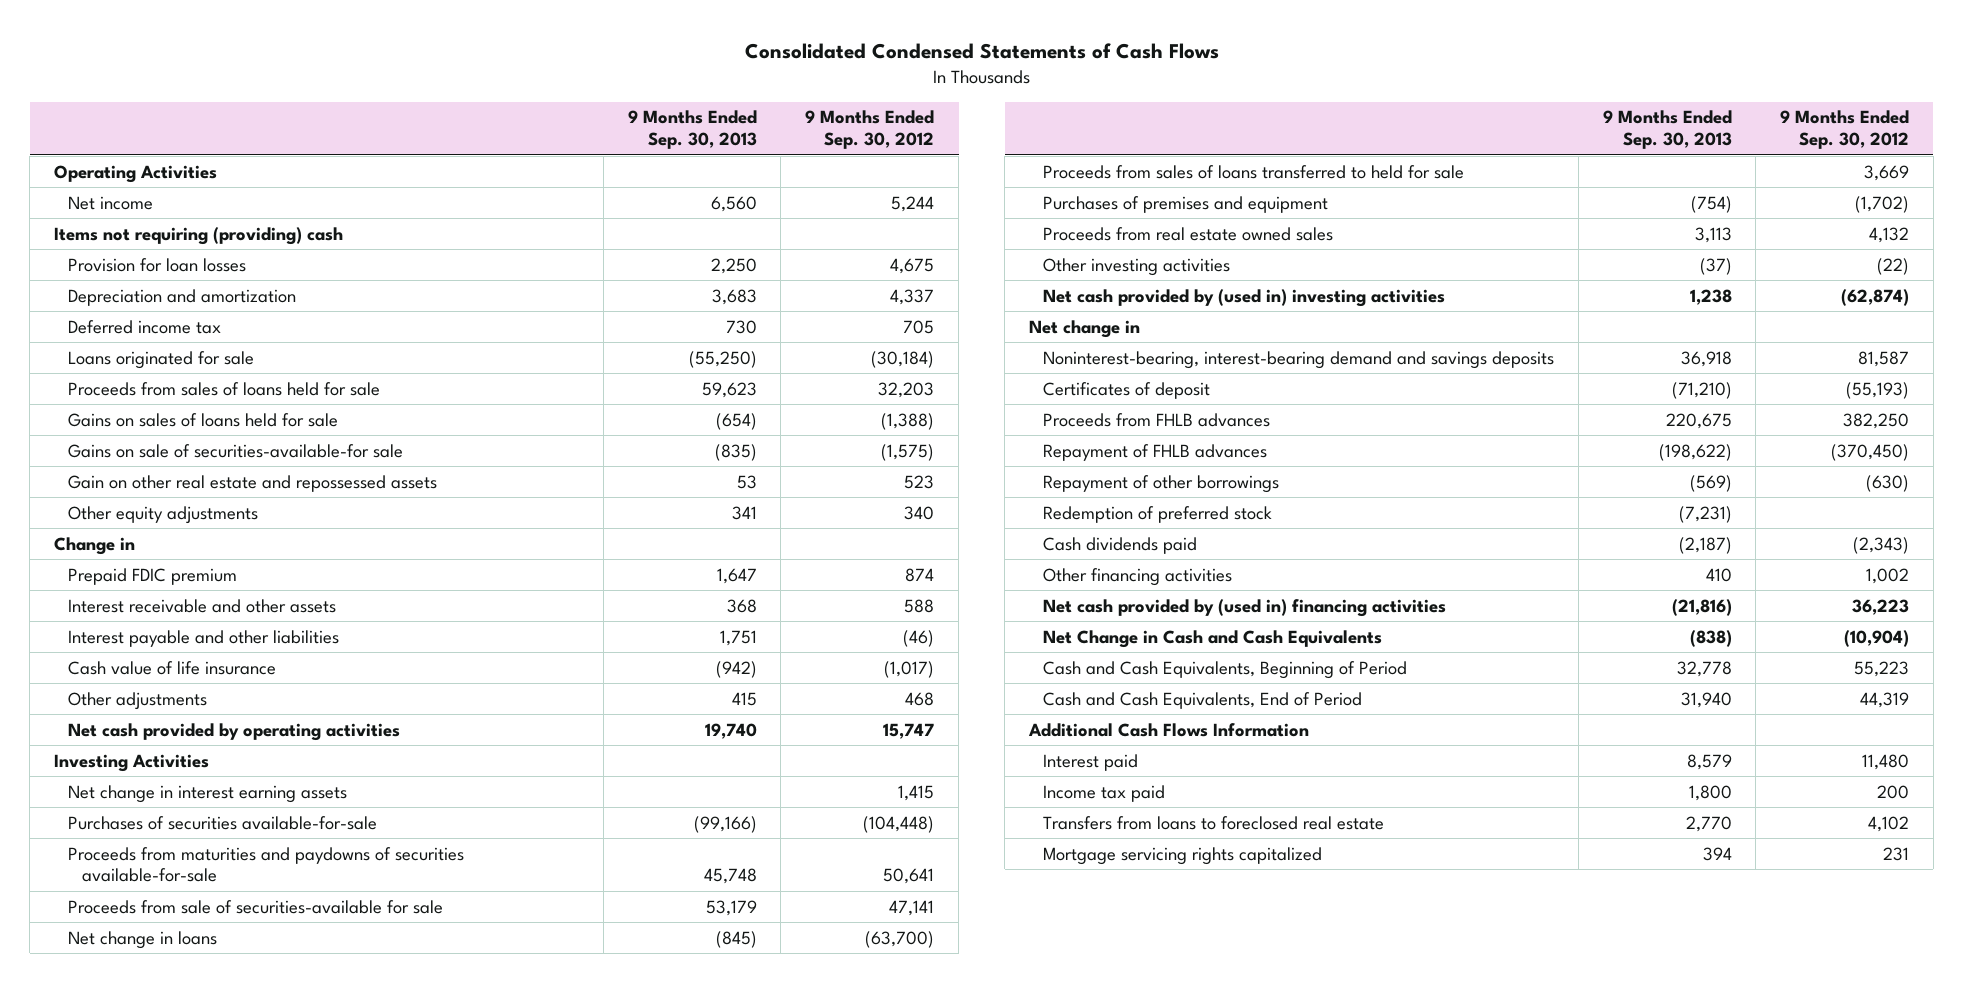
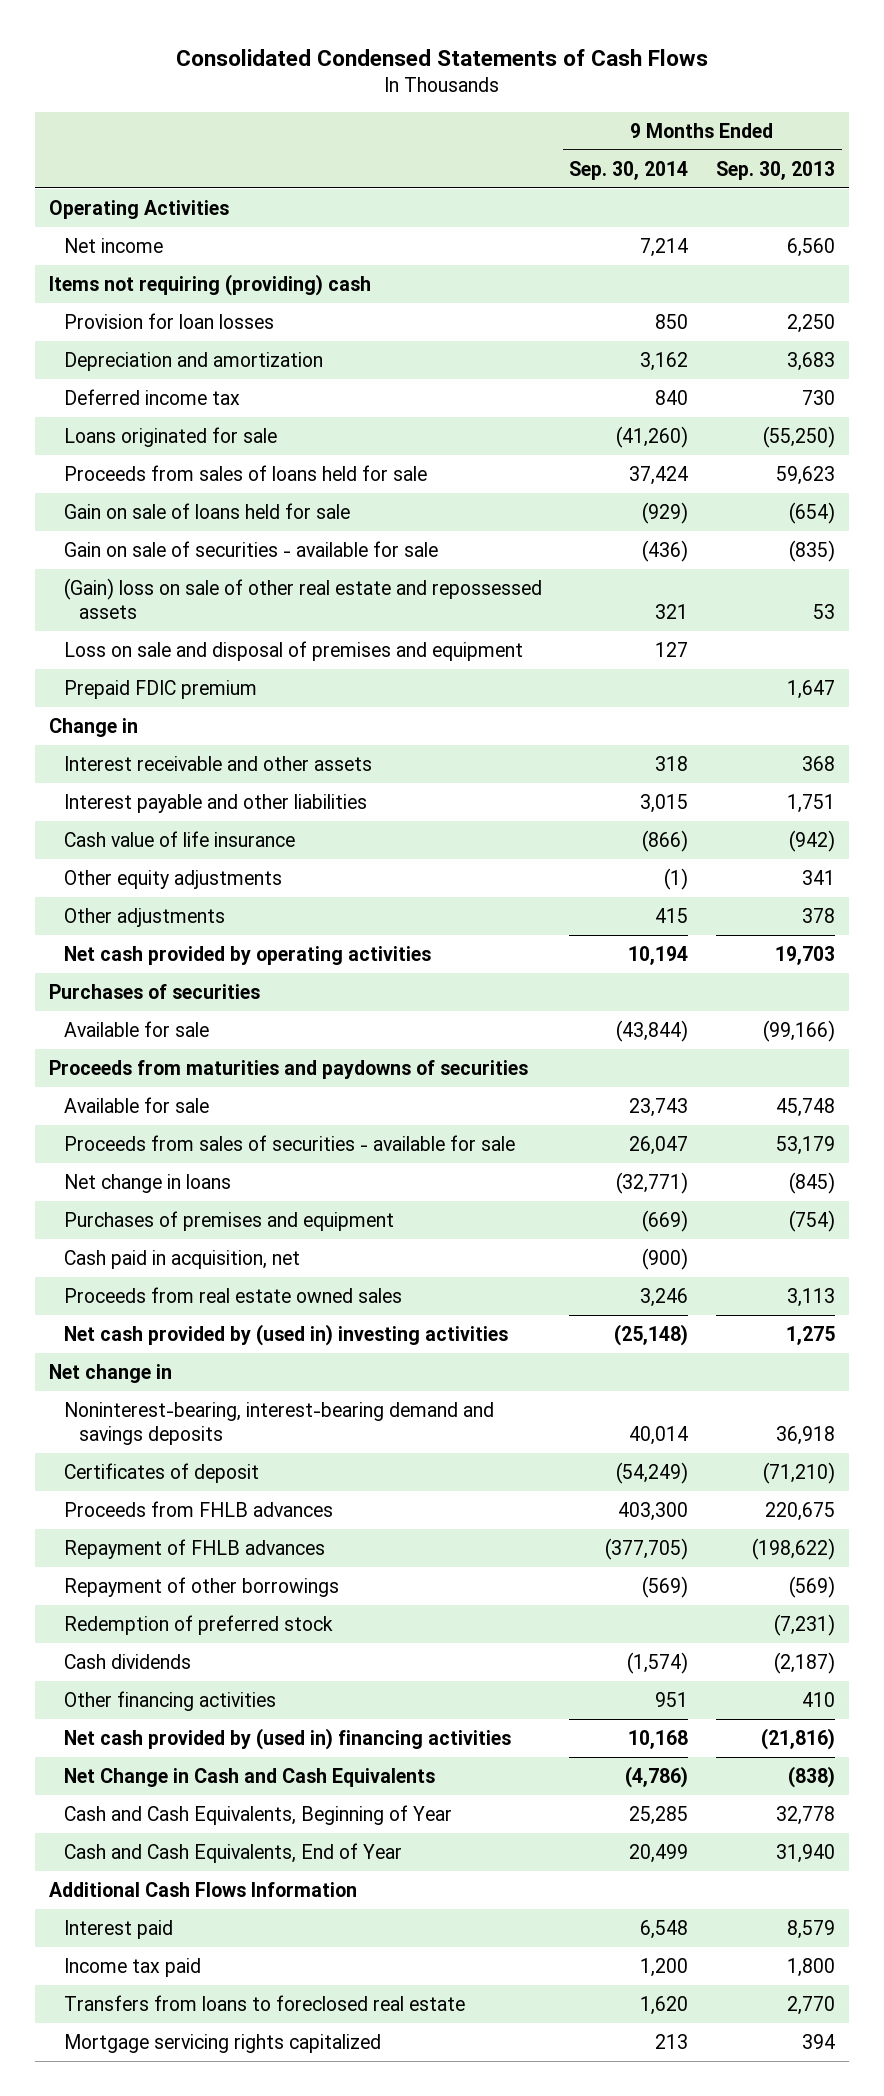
- | 9 Months Ended Sep. 30, 2013 | 9 Months Ended Sep. 30, 2012
+ | 9 Months Ended Sep. 30, 2014 | 9 Months Ended Sep. 30, 2013
- Gains on sales of loans held for sale | (654) | (1,388)
- Gains on sale of securities-available-for sale | (835) | (1,575)
- Gain on other real estate and repossessed assets | 53 | 523
+ Gain on sale of loans held for sale | (929) | (654)
+ Gain on sale of securities - available for sale | (436) | (835)
+ (Gain) loss on sale of other real estate and repossessed assets | 321 | 53
+ Loss on sale and disposal of premises and equipment | 127 |
moved down: Change in
- Other adjustments | 415 | 468
- Net cash provided by operating activities | 19,740 | 15,747
- Investing Activities
- Net change in interest earning assets | | 1,415
- Purchases of securities available-for-sale | (99,166) | (104,448)
- Proceeds from maturities and paydowns of securities available-for-sale | 45,748 | 50,641
- Proceeds from sale of securities-available for sale | 53,179 | 47,141
moved down: Other equity adjustments | (1) | 341
+ Other adjustments | 415 | 378
+ Net cash provided by operating activities | 10,194 | 19,703
+ Purchases of securities
+ Available for sale | (43,844) | (99,166)
+ Proceeds from maturities and paydowns of securities
+ Available for sale | 23,743 | 45,748
+ Proceeds from sales of securities - available for sale | 26,047 | 53,179
- Proceeds from sales of loans transferred to held for sale | | 3,669
+ Cash paid in acquisition, net | (900) |
- Other investing activities | (37) | (22)
- Net cash provided by (used in) investing activities | 1,238 | (62,874)
+ Net cash provided by (used in) investing activities | (25,148) | 1,275
- Cash dividends paid | (2,187) | (2,343)
+ Cash dividends | (1,574) | (2,187)
- Cash and Cash Equivalents, Beginning of Period | 32,778 | 55,223
- Cash and Cash Equivalents, End of Period | 31,940 | 44,319
+ Cash and Cash Equivalents, Beginning of Year | 25,285 | 32,778
+ Cash and Cash Equivalents, End of Year | 20,499 | 31,940

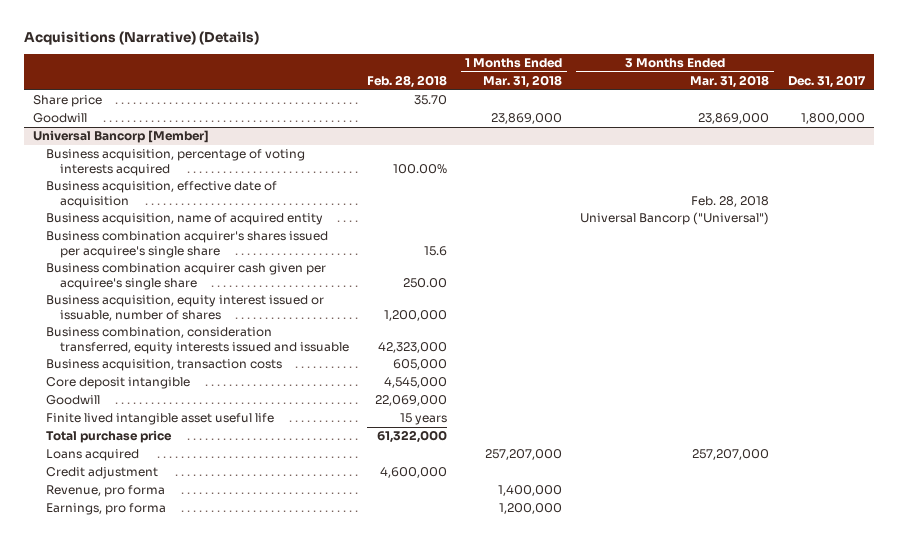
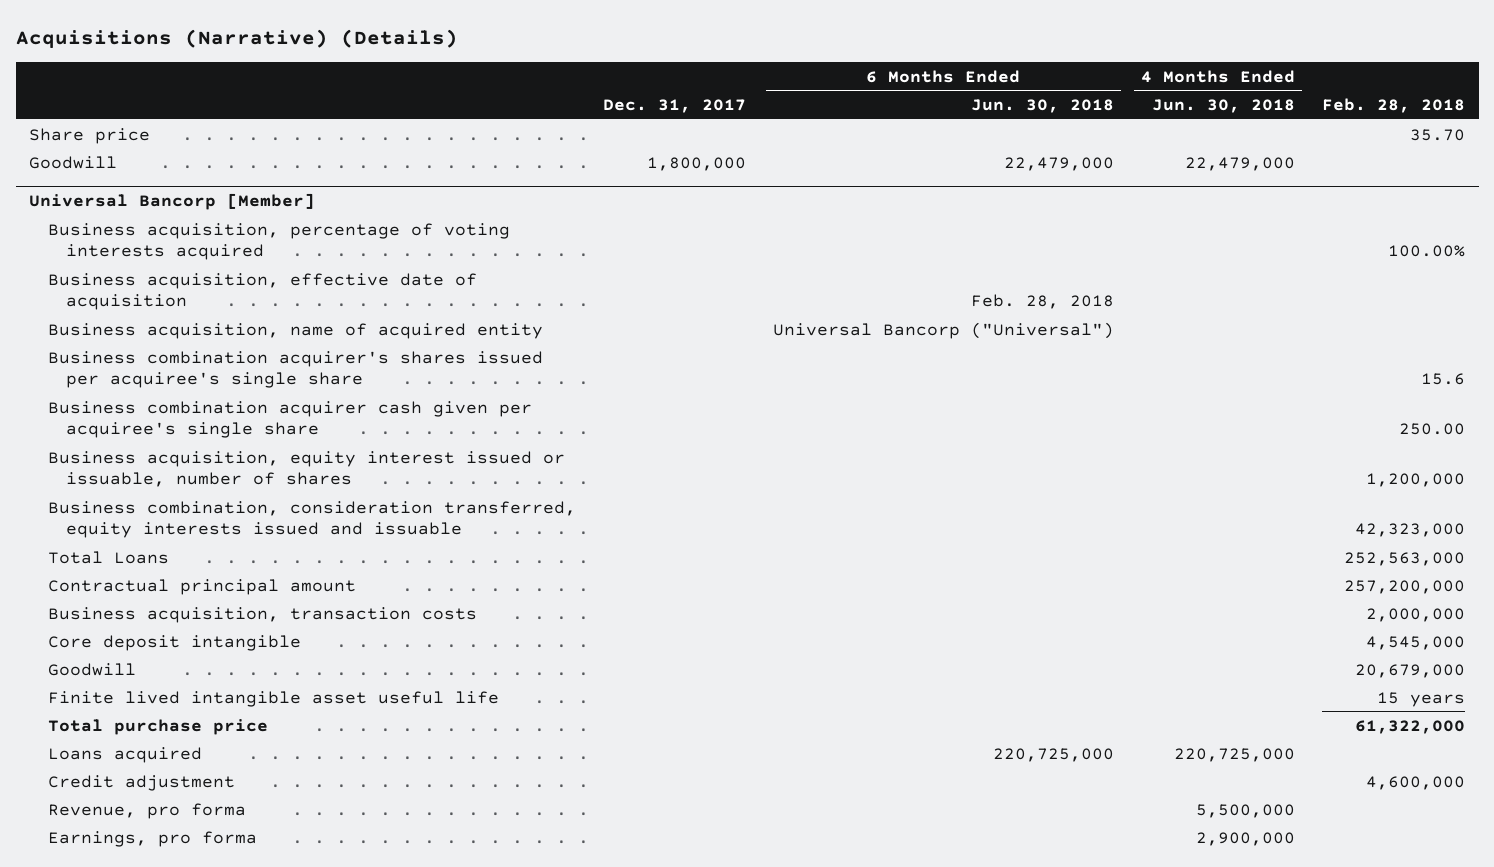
- | Feb. 28, 2018 | 1 Months Ended Mar. 31, 2018 | 3 Months Ended Mar. 31, 2018 | Dec. 31, 2017
+ | Dec. 31, 2017 | 6 Months Ended Jun. 30, 2018 | 4 Months Ended Jun. 30, 2018 | Feb. 28, 2018
@ Universal Bancorp [Member]
- Business acquisition, transaction costs | 605,000 | | |
+ Total Loans | | | | 252,563,000
+ Contractual principal amount | | | | 257,200,000
+ Business acquisition, transaction costs | | | | 2,000,000
- Goodwill | 22,069,000 | | |
+ Goodwill | | | | 20,679,000

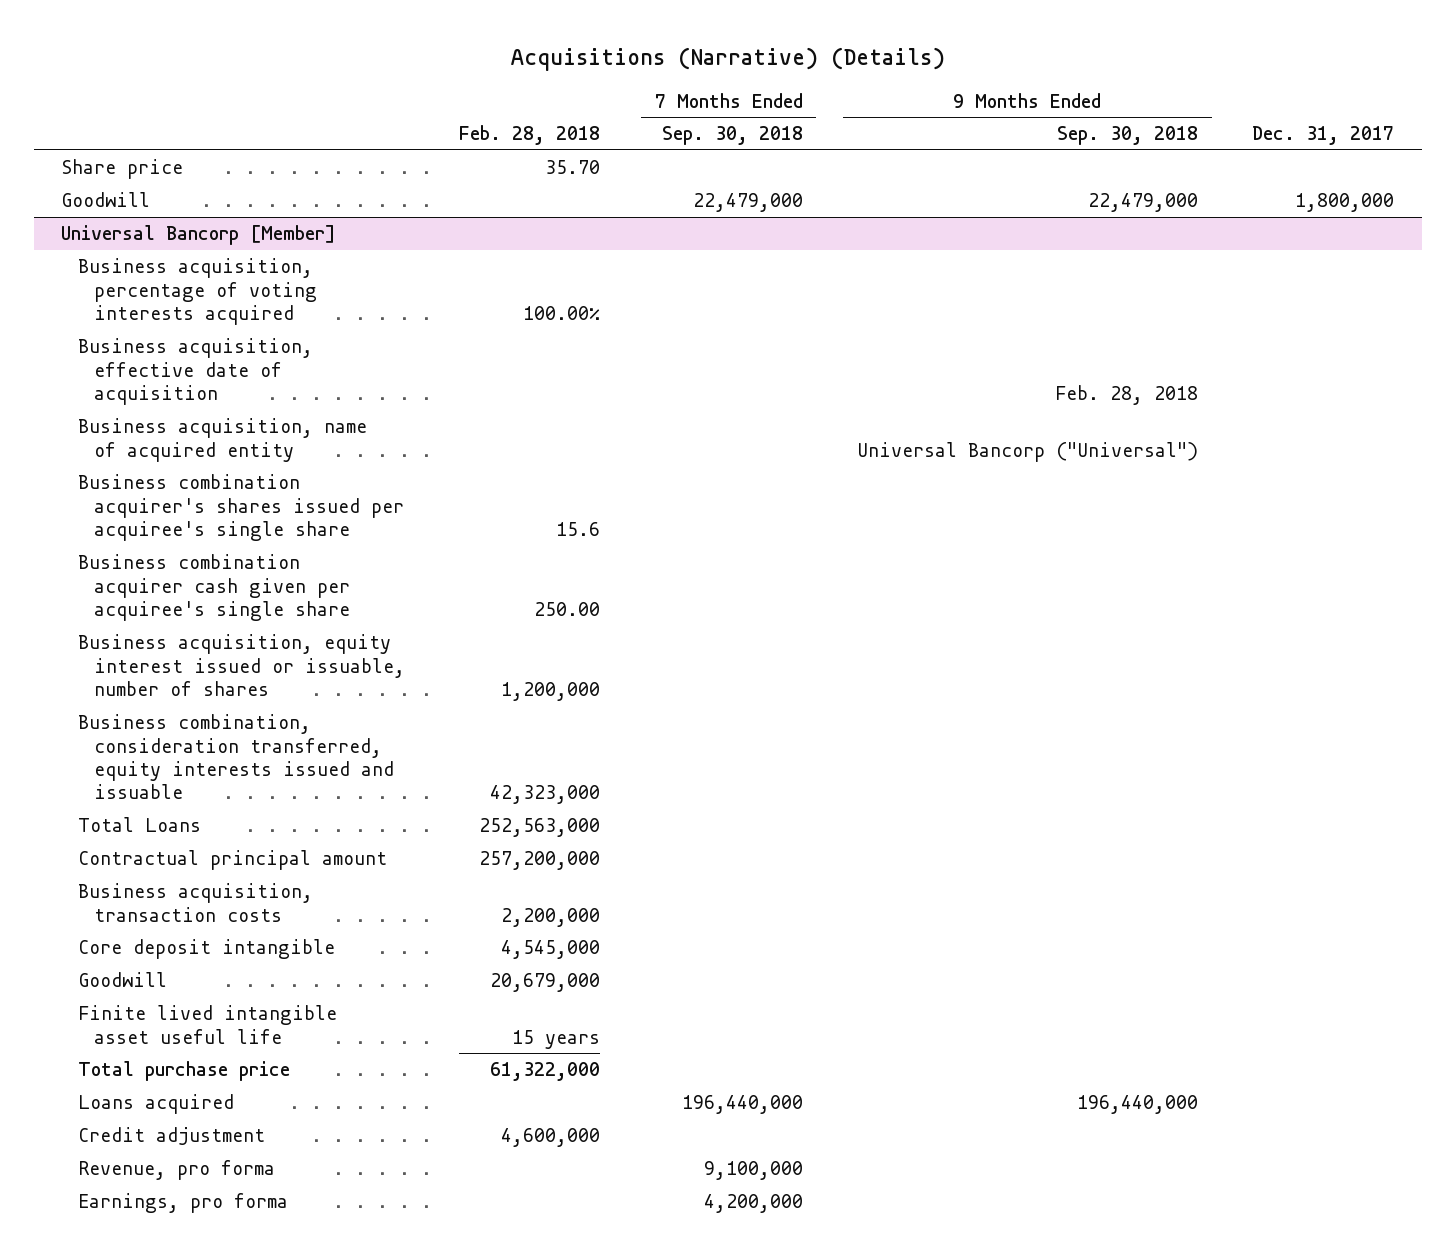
- | Dec. 31, 2017 | 6 Months Ended Jun. 30, 2018 | 4 Months Ended Jun. 30, 2018 | Feb. 28, 2018
+ | Feb. 28, 2018 | 7 Months Ended Sep. 30, 2018 | 9 Months Ended Sep. 30, 2018 | Dec. 31, 2017
@ Universal Bancorp [Member]
- Business acquisition, transaction costs | | | | 2,000,000
+ Business acquisition, transaction costs | 2,200,000 | | |

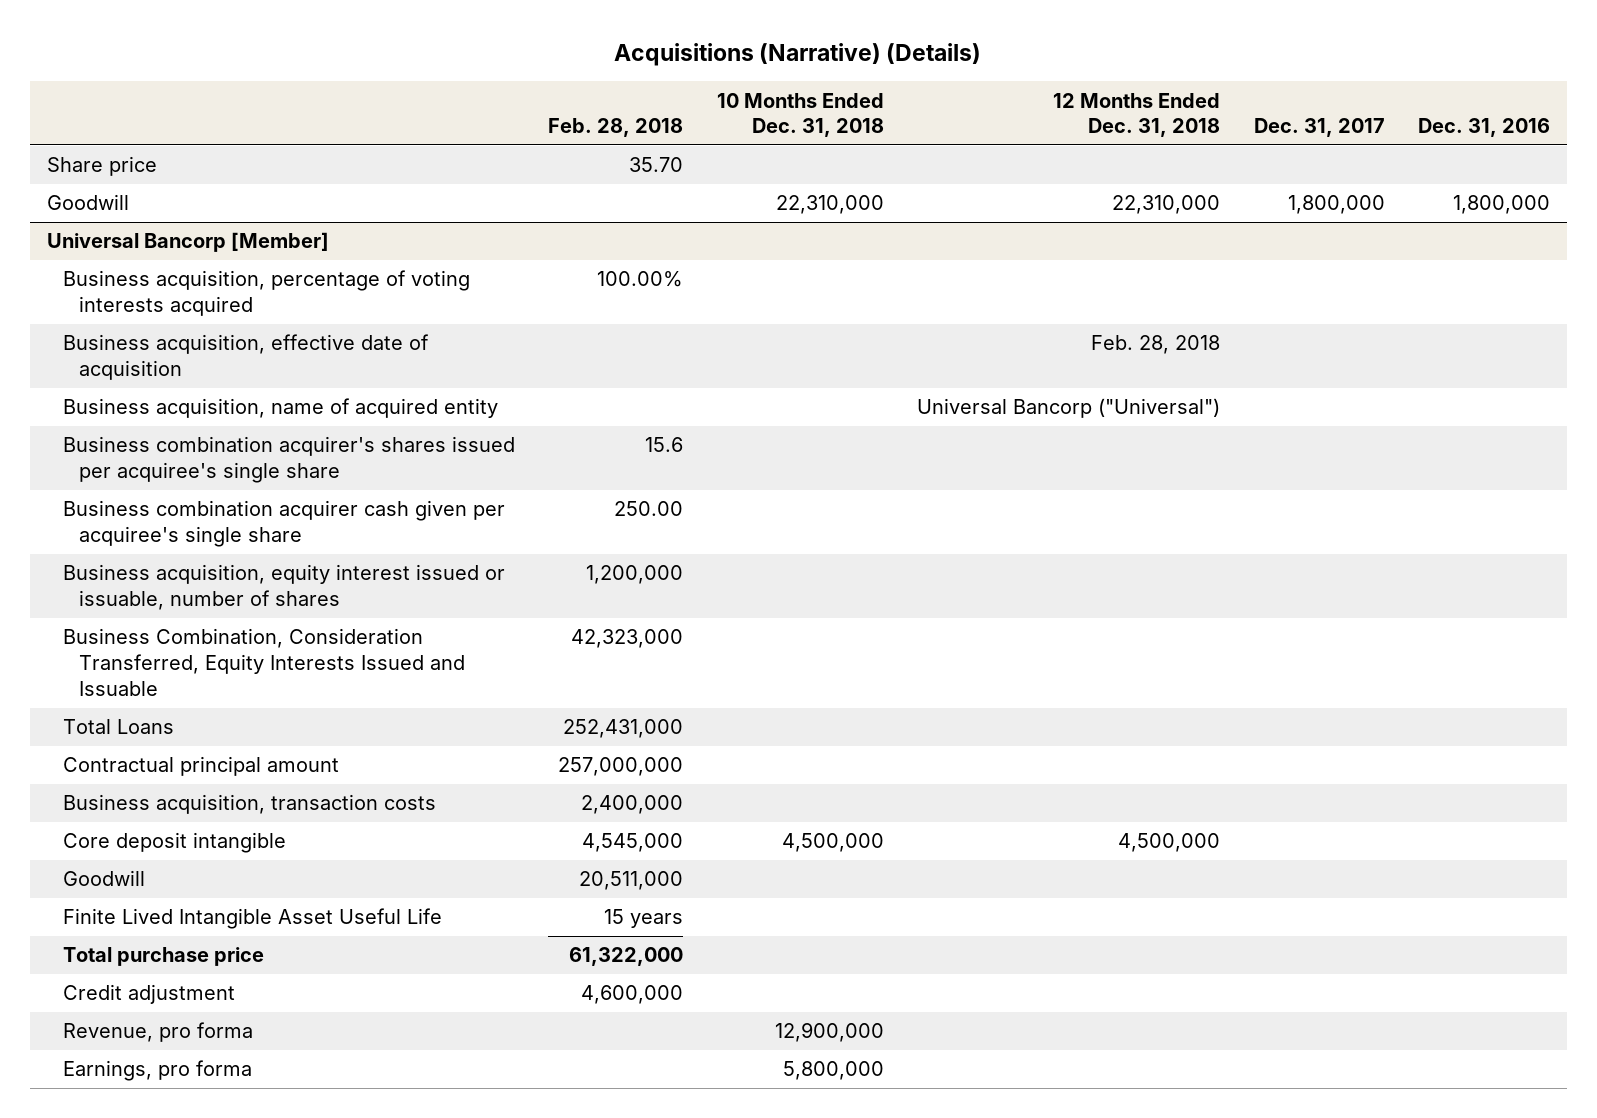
- | Feb. 28, 2018 | 7 Months Ended Sep. 30, 2018 | 9 Months Ended Sep. 30, 2018 | Dec. 31, 2017
+ | Feb. 28, 2018 | 10 Months Ended Dec. 31, 2018 | 12 Months Ended Dec. 31, 2018 | Dec. 31, 2017 | Dec. 31, 2016
@ Universal Bancorp [Member]
- Business combination, consideration transferred, equity interests issued and issuable | 42,323,000 | | |
- Total Loans | 252,563,000 | | |
- Contractual principal amount | 257,200,000 | | |
- Business acquisition, transaction costs | 2,200,000 | | |
+ Business Combination, Consideration Transferred, Equity Interests Issued and Issuable | 42,323,000 | | | |
+ Total Loans | 252,431,000 | | | |
+ Contractual principal amount | 257,000,000 | | | |
+ Business acquisition, transaction costs | 2,400,000 | | | |
- Goodwill | 20,679,000 | | |
- Finite lived intangible asset useful life | 15 years | | |
+ Goodwill | 20,511,000 | | | |
+ Finite Lived Intangible Asset Useful Life | 15 years | | | |
- Loans acquired | | 196,440,000 | 196,440,000 |

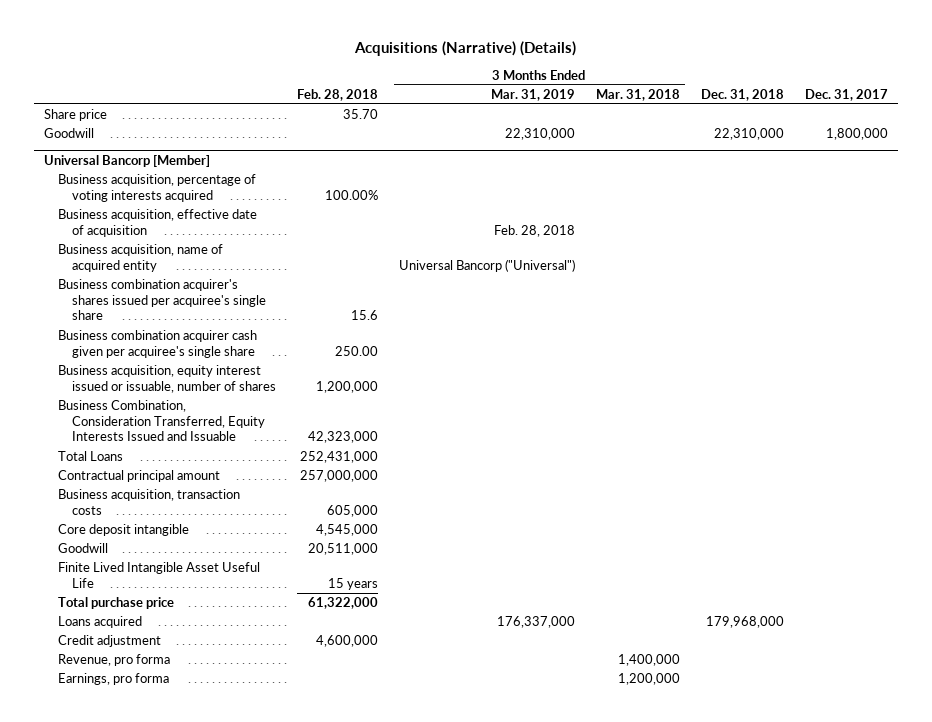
- | Feb. 28, 2018 | 10 Months Ended Dec. 31, 2018 | 12 Months Ended Dec. 31, 2018 | Dec. 31, 2017 | Dec. 31, 2016
+ | Feb. 28, 2018 | 3 Months Ended Mar. 31, 2019 | 3 Months Ended Mar. 31, 2018 | Dec. 31, 2018 | Dec. 31, 2017
@ Universal Bancorp [Member]
- Business acquisition, transaction costs | 2,400,000 | | | |
+ Business acquisition, transaction costs | 605,000 | | | |
+ Loans acquired | | 176,337,000 | | 179,968,000 |

